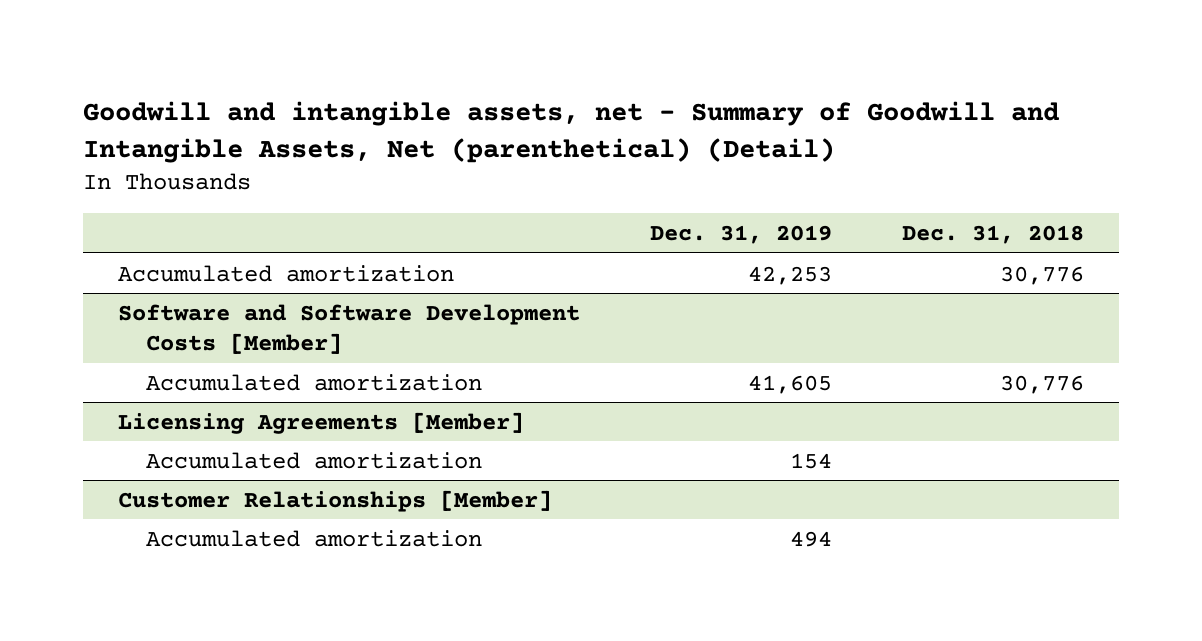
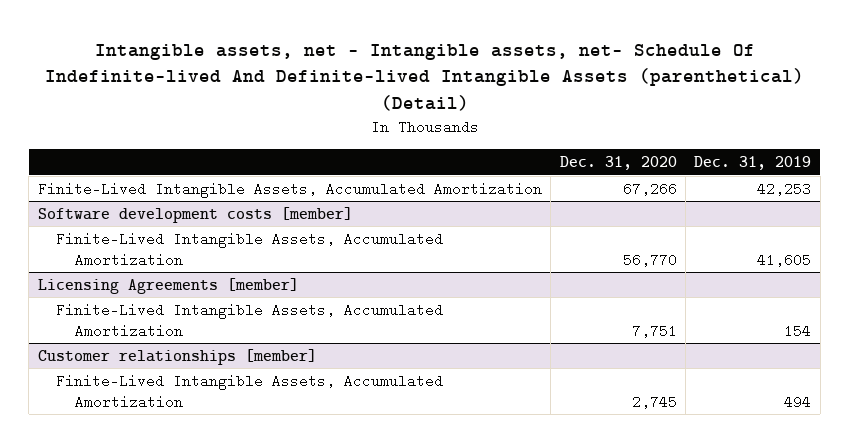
- Goodwill and intangible assets, net - Summary of Goodwill and Intangible Assets, Net (parenthetical) (Detail)
+ Intangible assets, net - Intangible assets, net- Schedule Of Indefinite-lived And Definite-lived Intangible Assets (parenthetical) (Detail)
- | Dec. 31, 2019 | Dec. 31, 2018
+ | Dec. 31, 2020 | Dec. 31, 2019
- Accumulated amortization | 42,253 | 30,776
- Software and Software Development Costs [Member]
- Accumulated amortization | 41,605 | 30,776
- Licensing Agreements [Member]
- Accumulated amortization | 154 |
- Customer Relationships [Member]
- Accumulated amortization | 494 |
+ Finite-Lived Intangible Assets, Accumulated Amortization | 67,266 | 42,253
+ Software development costs [member]
+ Finite-Lived Intangible Assets, Accumulated Amortization | 56,770 | 41,605
+ Licensing Agreements [member]
+ Finite-Lived Intangible Assets, Accumulated Amortization | 7,751 | 154
+ Customer relationships [member]
+ Finite-Lived Intangible Assets, Accumulated Amortization | 2,745 | 494

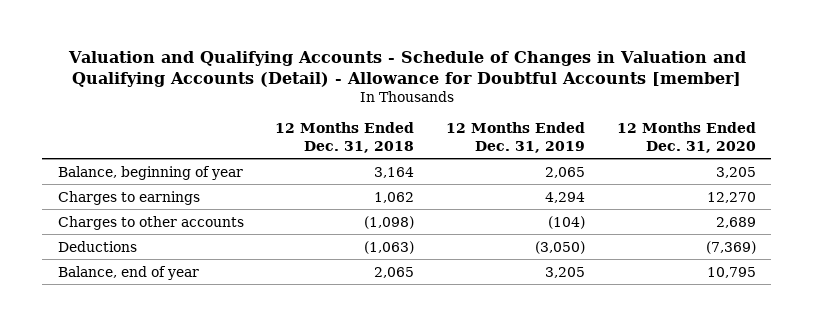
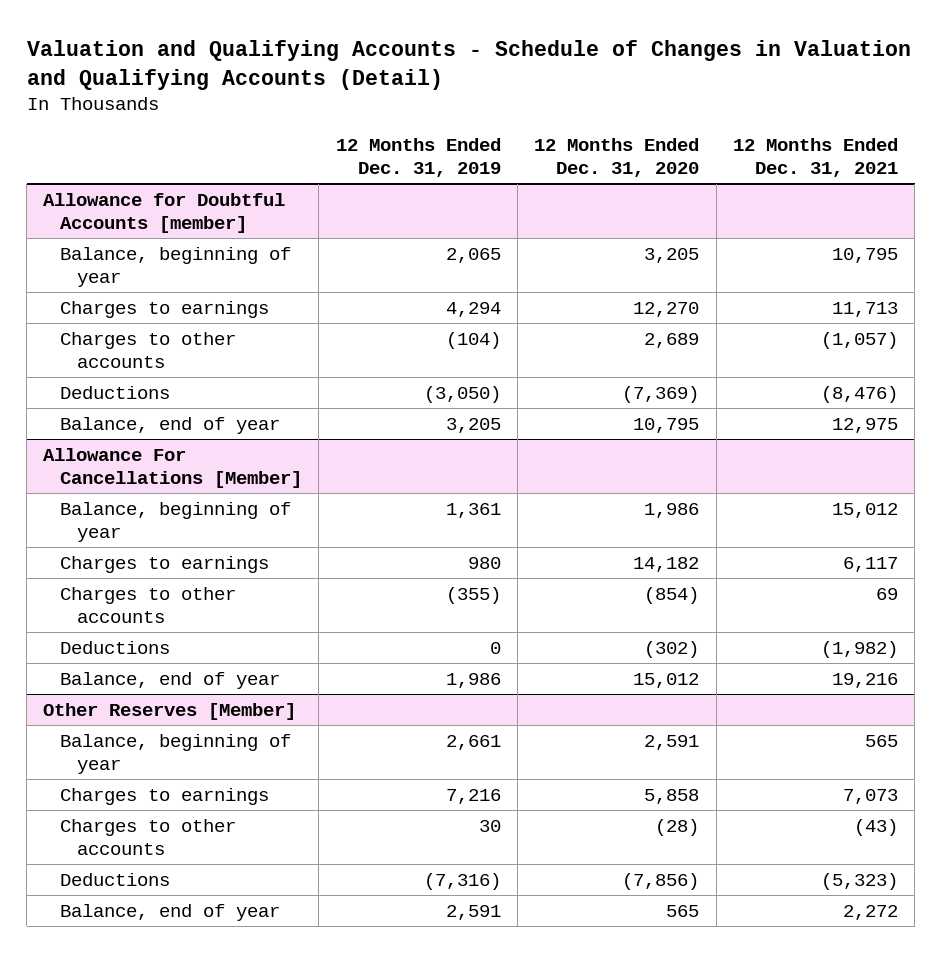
- Valuation and Qualifying Accounts - Schedule of Changes in Valuation and Qualifying Accounts (Detail) - Allowance for Doubtful Accounts [member]
+ Valuation and Qualifying Accounts - Schedule of Changes in Valuation and Qualifying Accounts (Detail)
- | 12 Months Ended Dec. 31, 2018 | 12 Months Ended Dec. 31, 2019 | 12 Months Ended Dec. 31, 2020
+ | 12 Months Ended Dec. 31, 2019 | 12 Months Ended Dec. 31, 2020 | 12 Months Ended Dec. 31, 2021
+ Allowance for Doubtful Accounts [member]
+ Allowance For Cancellations [Member]
+ Balance, beginning of year | 1,361 | 1,986 | 15,012
+ Charges to earnings | 980 | 14,182 | 6,117
+ Charges to other accounts | (355) | (854) | 69
+ Deductions | 0 | (302) | (1,982)
+ Balance, end of year | 1,986 | 15,012 | 19,216
+ Other Reserves [Member]
+ Balance, beginning of year | 2,661 | 2,591 | 565
+ Charges to earnings | 7,216 | 5,858 | 7,073
+ Charges to other accounts | 30 | (28) | (43)
+ Deductions | (7,316) | (7,856) | (5,323)
+ Balance, end of year | 2,591 | 565 | 2,272

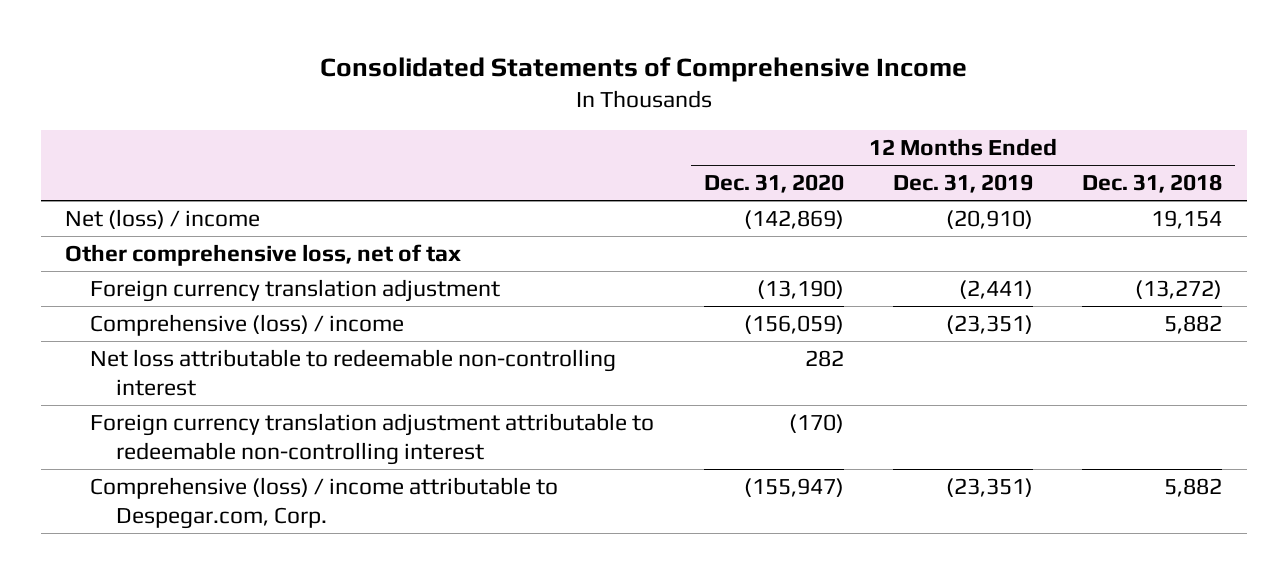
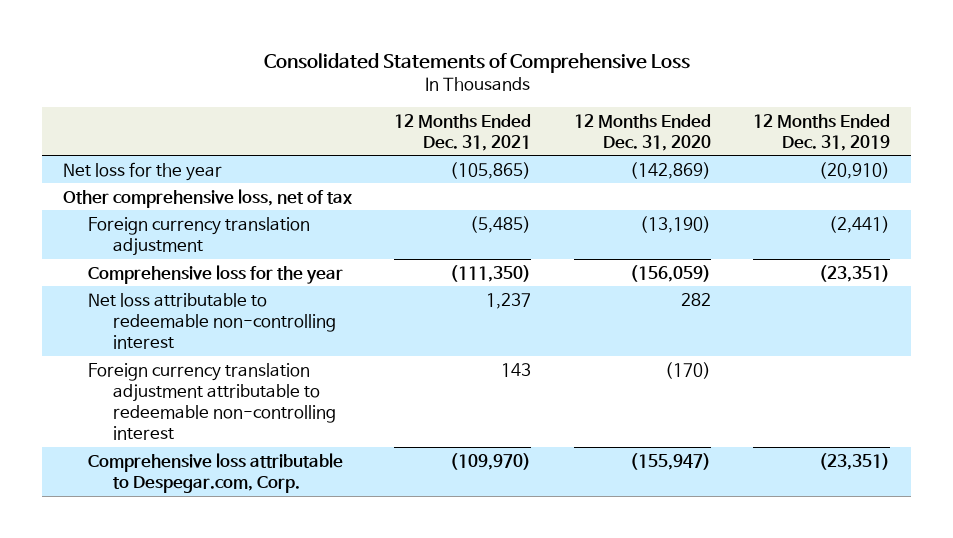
- Consolidated Statements of Comprehensive Income
+ Consolidated Statements of Comprehensive Loss
- | 12 Months Ended Dec. 31, 2020 | 12 Months Ended Dec. 31, 2019 | 12 Months Ended Dec. 31, 2018
+ | 12 Months Ended Dec. 31, 2021 | 12 Months Ended Dec. 31, 2020 | 12 Months Ended Dec. 31, 2019
- Net (loss) / income | (142,869) | (20,910) | 19,154
+ Net loss for the year | (105,865) | (142,869) | (20,910)
- Comprehensive (loss) / income | (156,059) | (23,351) | 5,882
+ Comprehensive loss for the year | (111,350) | (156,059) | (23,351)
- Comprehensive (loss) / income attributable to Despegar.com, Corp. | (155,947) | (23,351) | 5,882
+ Comprehensive loss attributable to Despegar.com, Corp. | (109,970) | (155,947) | (23,351)

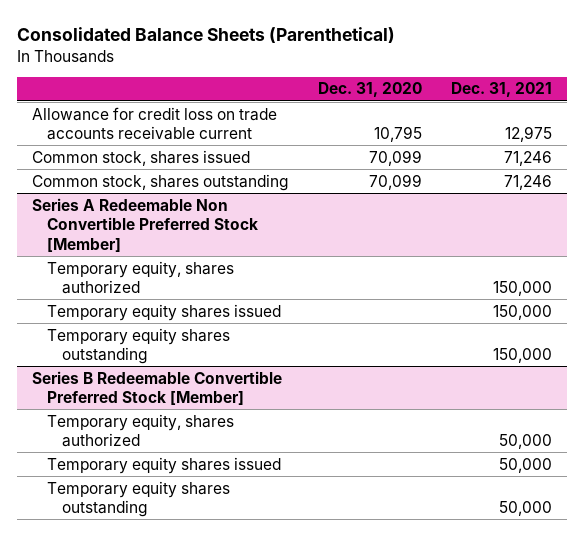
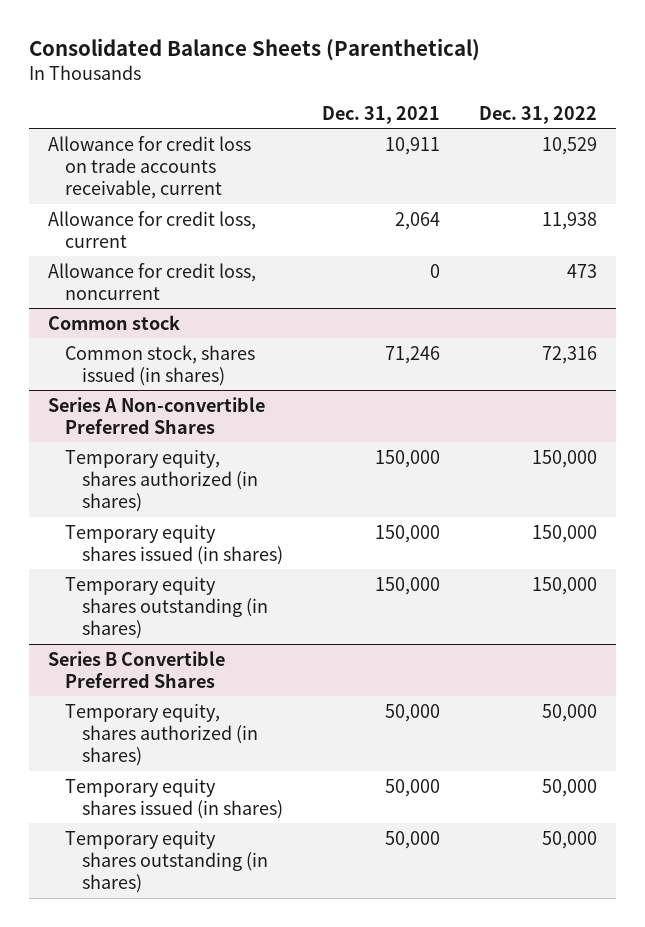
- | Dec. 31, 2020 | Dec. 31, 2021
+ | Dec. 31, 2021 | Dec. 31, 2022
- Allowance for credit loss on trade accounts receivable current | 10,795 | 12,975
- Common stock, shares issued | 70,099 | 71,246
- Common stock, shares outstanding | 70,099 | 71,246
- Series A Redeemable Non Convertible Preferred Stock [Member]
- Temporary equity, shares authorized | | 150,000
- Temporary equity shares issued | | 150,000
- Temporary equity shares outstanding | | 150,000
- Series B Redeemable Convertible Preferred Stock [Member]
- Temporary equity, shares authorized | | 50,000
- Temporary equity shares issued | | 50,000
- Temporary equity shares outstanding | | 50,000
+ Allowance for credit loss on trade accounts receivable, current | 10,911 | 10,529
+ Allowance for credit loss, current | 2,064 | 11,938
+ Allowance for credit loss, noncurrent | 0 | 473
+ Common stock
+ Common stock, shares issued (in shares) | 71,246 | 72,316
+ Series A Non-convertible Preferred Shares
+ Temporary equity, shares authorized (in shares) | 150,000 | 150,000
+ Temporary equity shares issued (in shares) | 150,000 | 150,000
+ Temporary equity shares outstanding (in shares) | 150,000 | 150,000
+ Series B Convertible Preferred Shares
+ Temporary equity, shares authorized (in shares) | 50,000 | 50,000
+ Temporary equity shares issued (in shares) | 50,000 | 50,000
+ Temporary equity shares outstanding (in shares) | 50,000 | 50,000

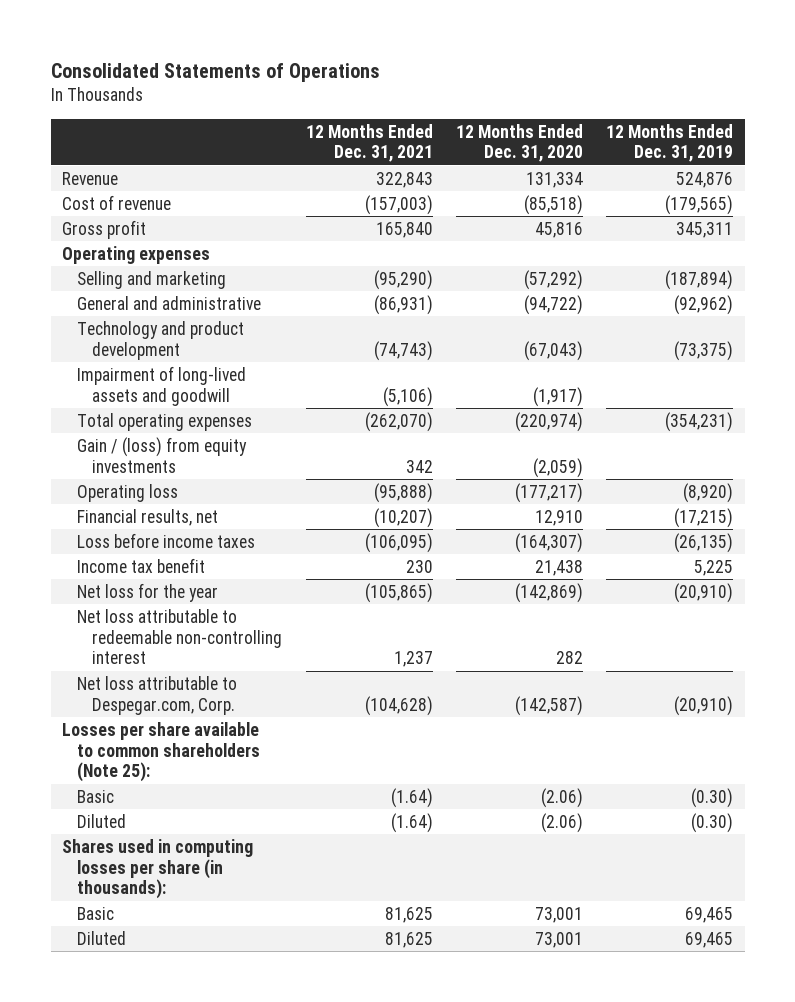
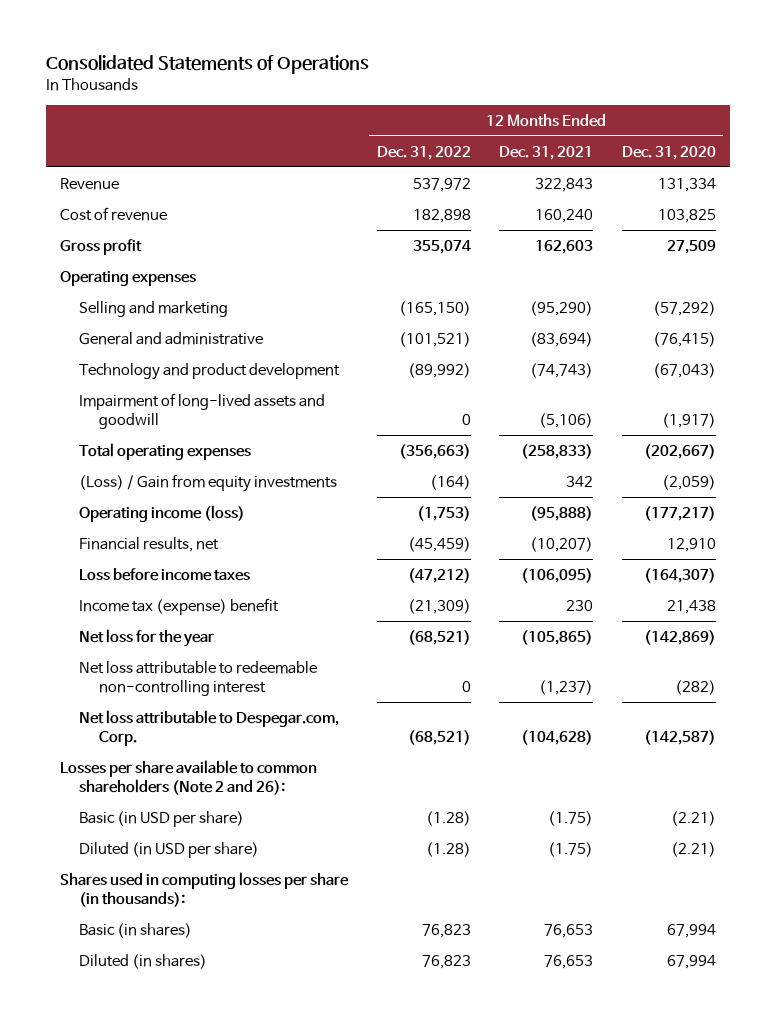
- | 12 Months Ended Dec. 31, 2021 | 12 Months Ended Dec. 31, 2020 | 12 Months Ended Dec. 31, 2019
+ | 12 Months Ended Dec. 31, 2022 | 12 Months Ended Dec. 31, 2021 | 12 Months Ended Dec. 31, 2020
- Cost of revenue | (157,003) | (85,518) | (179,565)
- Gross profit | 165,840 | 45,816 | 345,311
+ Cost of revenue | 182,898 | 160,240 | 103,825
+ Gross profit | 355,074 | 162,603 | 27,509
- General and administrative | (86,931) | (94,722) | (92,962)
+ General and administrative | (101,521) | (83,694) | (76,415)
- Total operating expenses | (262,070) | (220,974) | (354,231)
- Gain / (loss) from equity investments | 342 | (2,059) |
- Operating loss | (95,888) | (177,217) | (8,920)
+ Total operating expenses | (356,663) | (258,833) | (202,667)
+ (Loss) / Gain from equity investments | (164) | 342 | (2,059)
+ Operating income (loss) | (1,753) | (95,888) | (177,217)
- Income tax benefit | 230 | 21,438 | 5,225
+ Income tax (expense) benefit | (21,309) | 230 | 21,438
- Net loss attributable to redeemable non-controlling interest | 1,237 | 282 |
+ Net loss attributable to redeemable non-controlling interest | 0 | (1,237) | (282)
- Losses per share available to common shareholders (Note 25):
- Basic | (1.64) | (2.06) | (0.30)
- Diluted | (1.64) | (2.06) | (0.30)
+ Losses per share available to common shareholders (Note 2 and 26):
+ Basic (in USD per share) | (1.28) | (1.75) | (2.21)
+ Diluted (in USD per share) | (1.28) | (1.75) | (2.21)
- Basic | 81,625 | 73,001 | 69,465
- Diluted | 81,625 | 73,001 | 69,465
+ Basic (in shares) | 76,823 | 76,653 | 67,994
+ Diluted (in shares) | 76,823 | 76,653 | 67,994

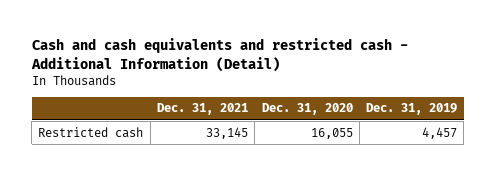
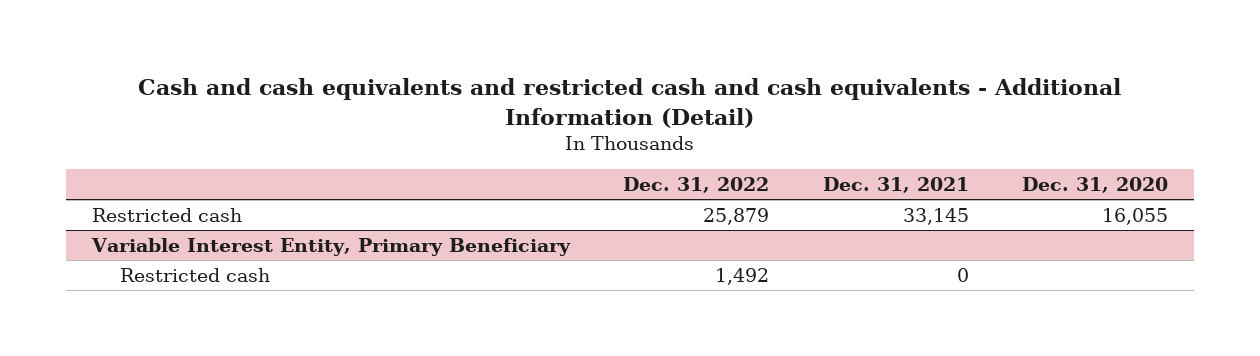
- Cash and cash equivalents and restricted cash - Additional Information (Detail)
+ Cash and cash equivalents and restricted cash and cash equivalents - Additional Information (Detail)
- | Dec. 31, 2021 | Dec. 31, 2020 | Dec. 31, 2019
+ | Dec. 31, 2022 | Dec. 31, 2021 | Dec. 31, 2020
+ Variable Interest Entity, Primary Beneficiary
+ Restricted cash | 1,492 | 0 |

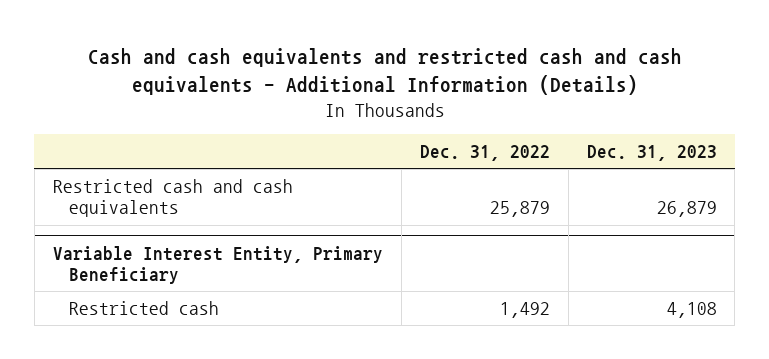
- Cash and cash equivalents and restricted cash and cash equivalents - Additional Information (Detail)
+ Cash and cash equivalents and restricted cash and cash equivalents - Additional Information (Details)
- | Dec. 31, 2022 | Dec. 31, 2021 | Dec. 31, 2020
+ | Dec. 31, 2022 | Dec. 31, 2023
- Restricted cash | 25,879 | 33,145 | 16,055
+ Restricted cash and cash equivalents | 25,879 | 26,879

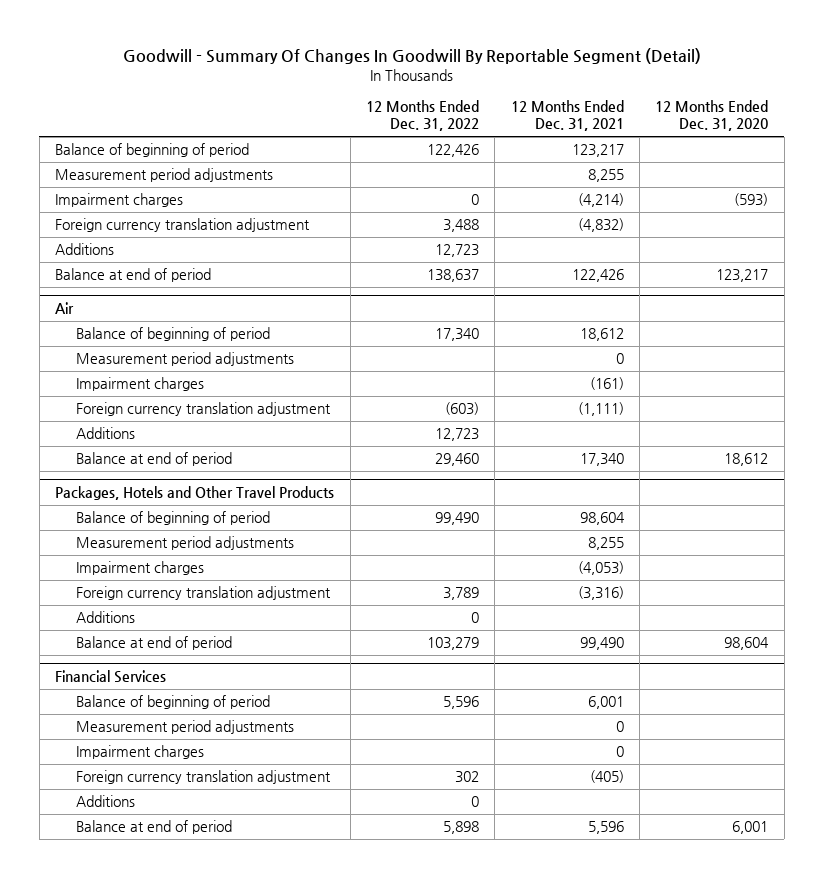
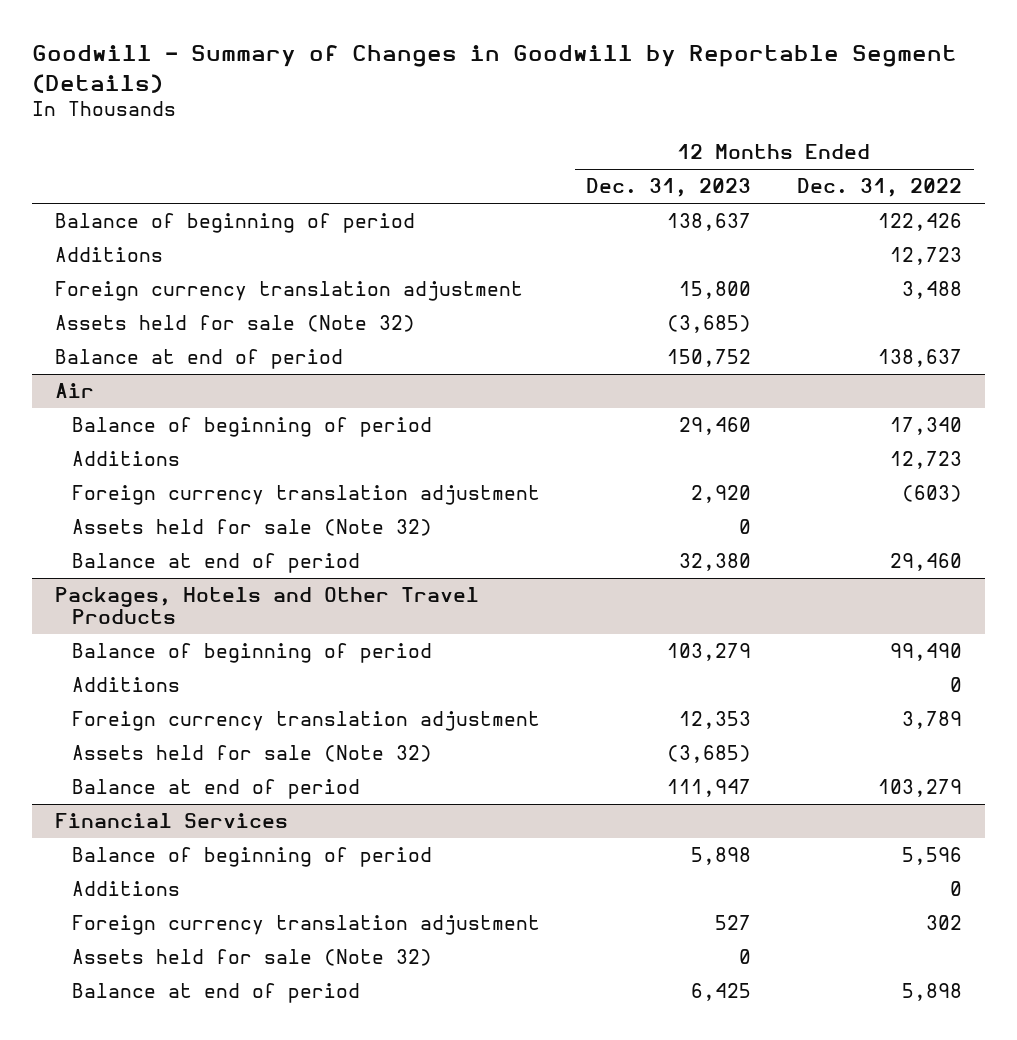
- Goodwill - Summary Of Changes In Goodwill By Reportable Segment (Detail)
+ Goodwill - Summary of Changes in Goodwill by Reportable Segment (Details)
- | 12 Months Ended Dec. 31, 2022 | 12 Months Ended Dec. 31, 2021 | 12 Months Ended Dec. 31, 2020
+ | 12 Months Ended Dec. 31, 2023 | 12 Months Ended Dec. 31, 2022
- Measurement period adjustments | | 8,255 |
- Impairment charges | 0 | (4,214) | (593)
moved down: Foreign currency translation adjustment | 15,800 | 3,488
+ Assets held for sale (Note 32) | (3,685) |
@ Air
- Measurement period adjustments | | 0 |
- Impairment charges | | (161) |
moved down: Foreign currency translation adjustment | 2,920 | (603)
+ Assets held for sale (Note 32) | 0 |
@ Packages, Hotels and Other Travel Products
- Measurement period adjustments | | 8,255 |
- Impairment charges | | (4,053) |
moved down: Foreign currency translation adjustment | 12,353 | 3,789
+ Assets held for sale (Note 32) | (3,685) |
@ Financial Services
- Measurement period adjustments | | 0 |
- Impairment charges | | 0 |
moved down: Foreign currency translation adjustment | 527 | 302
+ Assets held for sale (Note 32) | 0 |

